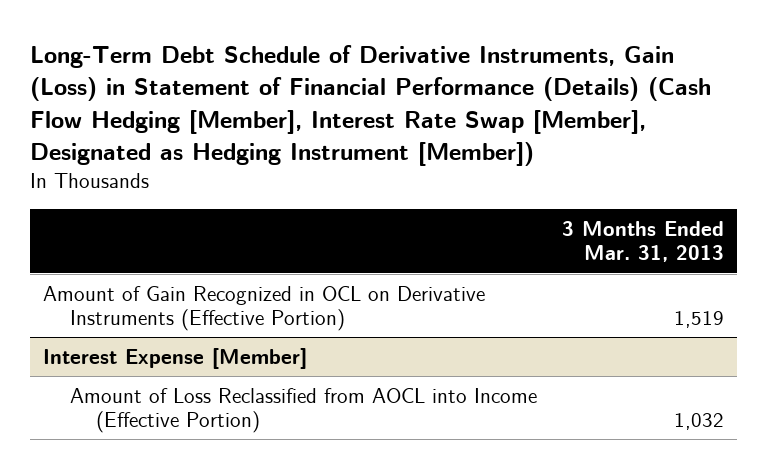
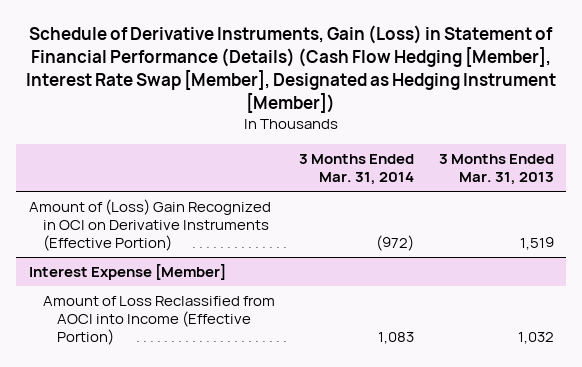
- Long-Term Debt Schedule of Derivative Instruments, Gain (Loss) in Statement of Financial Performance (Details) (Cash Flow Hedging [Member], Interest Rate Swap [Member], Designated as Hedging Instrument [Member])
+ Schedule of Derivative Instruments, Gain (Loss) in Statement of Financial Performance (Details) (Cash Flow Hedging [Member], Interest Rate Swap [Member], Designated as Hedging Instrument [Member])
- | 3 Months Ended Mar. 31, 2013
+ | 3 Months Ended Mar. 31, 2014 | 3 Months Ended Mar. 31, 2013
- Amount of Gain Recognized in OCL on Derivative Instruments (Effective Portion) | 1,519
+ Amount of (Loss) Gain Recognized in OCI on Derivative Instruments (Effective Portion) | (972) | 1,519
@ Interest Expense [Member]
- Amount of Loss Reclassified from AOCL into Income (Effective Portion) | 1,032
+ Amount of Loss Reclassified from AOCI into Income (Effective Portion) | 1,083 | 1,032

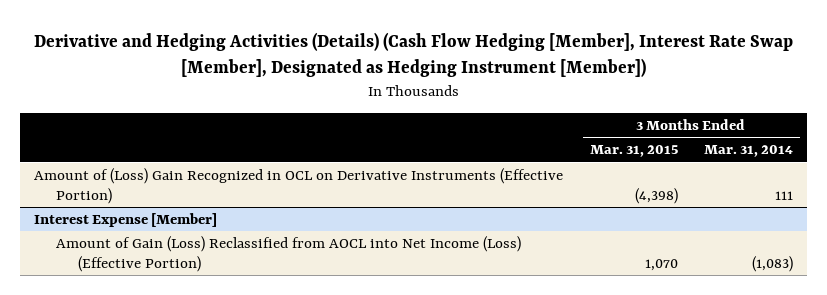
- Schedule of Derivative Instruments, Gain (Loss) in Statement of Financial Performance (Details) (Cash Flow Hedging [Member], Interest Rate Swap [Member], Designated as Hedging Instrument [Member])
+ Derivative and Hedging Activities (Details) (Cash Flow Hedging [Member], Interest Rate Swap [Member], Designated as Hedging Instrument [Member])
- | 3 Months Ended Mar. 31, 2014 | 3 Months Ended Mar. 31, 2013
+ | 3 Months Ended Mar. 31, 2015 | 3 Months Ended Mar. 31, 2014
- Amount of (Loss) Gain Recognized in OCI on Derivative Instruments (Effective Portion) | (972) | 1,519
+ Amount of (Loss) Gain Recognized in OCL on Derivative Instruments (Effective Portion) | (4,398) | 111
@ Interest Expense [Member]
- Amount of Loss Reclassified from AOCI into Income (Effective Portion) | 1,083 | 1,032
+ Amount of Gain (Loss) Reclassified from AOCL into Net Income (Loss) (Effective Portion) | 1,070 | (1,083)

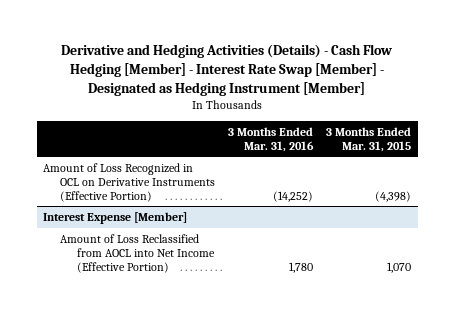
- Derivative and Hedging Activities (Details) (Cash Flow Hedging [Member], Interest Rate Swap [Member], Designated as Hedging Instrument [Member])
+ Derivative and Hedging Activities (Details) - Cash Flow Hedging [Member] - Interest Rate Swap [Member] - Designated as Hedging Instrument [Member]
- | 3 Months Ended Mar. 31, 2015 | 3 Months Ended Mar. 31, 2014
+ | 3 Months Ended Mar. 31, 2016 | 3 Months Ended Mar. 31, 2015
- Amount of (Loss) Gain Recognized in OCL on Derivative Instruments (Effective Portion) | (4,398) | 111
+ Amount of Loss Recognized in OCL on Derivative Instruments (Effective Portion) | (14,252) | (4,398)
@ Interest Expense [Member]
- Amount of Gain (Loss) Reclassified from AOCL into Net Income (Loss) (Effective Portion) | 1,070 | (1,083)
+ Amount of Loss Reclassified from AOCL into Net Income (Effective Portion) | 1,780 | 1,070

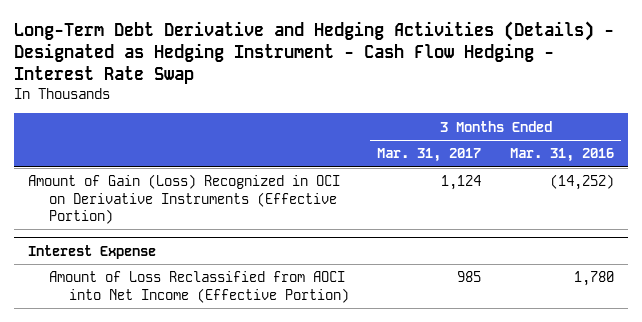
- Derivative and Hedging Activities (Details) - Cash Flow Hedging [Member] - Interest Rate Swap [Member] - Designated as Hedging Instrument [Member]
+ Long-Term Debt Derivative and Hedging Activities (Details) - Designated as Hedging Instrument - Cash Flow Hedging - Interest Rate Swap
- | 3 Months Ended Mar. 31, 2016 | 3 Months Ended Mar. 31, 2015
+ | 3 Months Ended Mar. 31, 2017 | 3 Months Ended Mar. 31, 2016
- Amount of Loss Recognized in OCL on Derivative Instruments (Effective Portion) | (14,252) | (4,398)
- Interest Expense [Member]
- Amount of Loss Reclassified from AOCL into Net Income (Effective Portion) | 1,780 | 1,070
+ Amount of Gain (Loss) Recognized in OCI on Derivative Instruments (Effective Portion) | 1,124 | (14,252)
+ Interest Expense
+ Amount of Loss Reclassified from AOCI into Net Income (Effective Portion) | 985 | 1,780

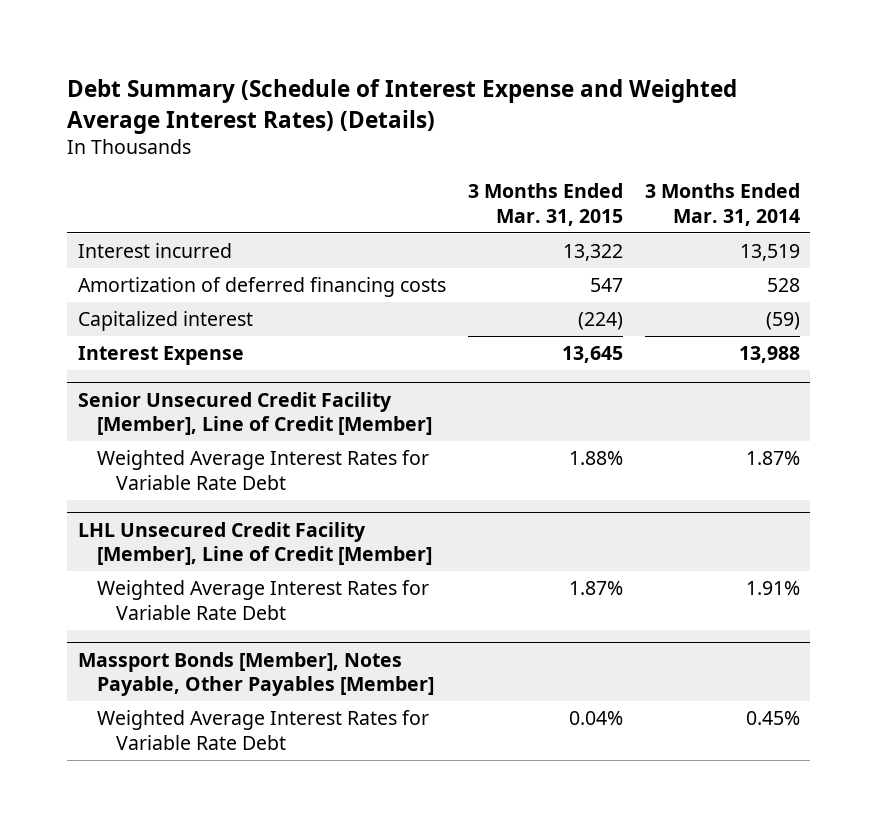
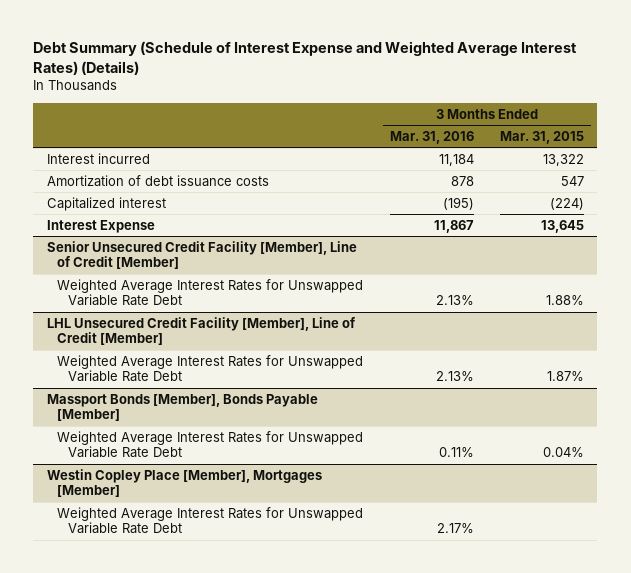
- | 3 Months Ended Mar. 31, 2015 | 3 Months Ended Mar. 31, 2014
+ | 3 Months Ended Mar. 31, 2016 | 3 Months Ended Mar. 31, 2015
- Amortization of deferred financing costs | 547 | 528
+ Amortization of debt issuance costs | 878 | 547
@ Senior Unsecured Credit Facility [Member], Line of Credit [Member]
- Weighted Average Interest Rates for Variable Rate Debt | 1.88% | 1.87%
+ Weighted Average Interest Rates for Unswapped Variable Rate Debt | 2.13% | 1.88%
@ LHL Unsecured Credit Facility [Member], Line of Credit [Member]
- Weighted Average Interest Rates for Variable Rate Debt | 1.87% | 1.91%
- Massport Bonds [Member], Notes Payable, Other Payables [Member]
- Weighted Average Interest Rates for Variable Rate Debt | 0.04% | 0.45%
@ LHL Unsecured Credit Facility [Member], Line of Credit [Member]
+ Weighted Average Interest Rates for Unswapped Variable Rate Debt | 2.13% | 1.87%
+ Massport Bonds [Member], Bonds Payable [Member]
+ Weighted Average Interest Rates for Unswapped Variable Rate Debt | 0.11% | 0.04%
+ Westin Copley Place [Member], Mortgages [Member]
+ Weighted Average Interest Rates for Unswapped Variable Rate Debt | 2.17% |

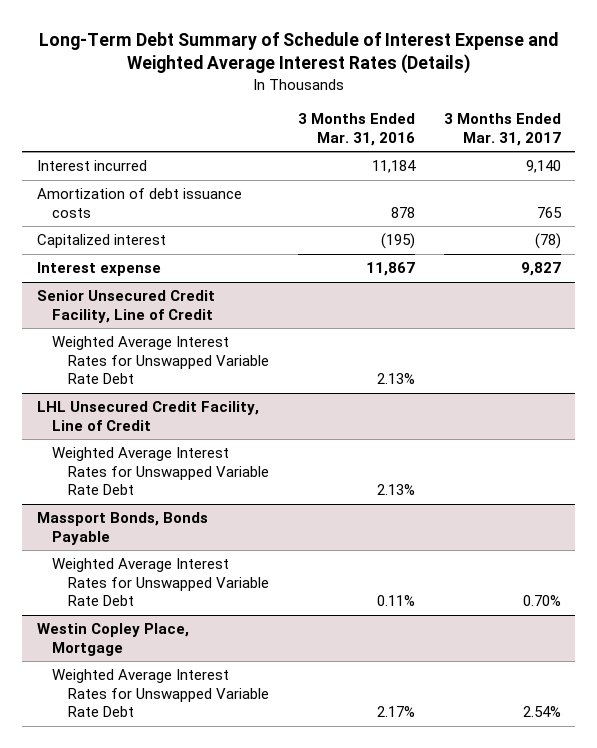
- Debt Summary (Schedule of Interest Expense and Weighted Average Interest Rates) (Details)
+ Long-Term Debt Summary of Schedule of Interest Expense and Weighted Average Interest Rates (Details)
- | 3 Months Ended Mar. 31, 2016 | 3 Months Ended Mar. 31, 2015
+ | 3 Months Ended Mar. 31, 2016 | 3 Months Ended Mar. 31, 2017
- Interest Expense | 11,867 | 13,645
- Senior Unsecured Credit Facility [Member], Line of Credit [Member]
+ Interest expense | 11,867 | 9,827
+ Senior Unsecured Credit Facility, Line of Credit
- LHL Unsecured Credit Facility [Member], Line of Credit [Member]
+ LHL Unsecured Credit Facility, Line of Credit
- Massport Bonds [Member], Bonds Payable [Member]
+ Massport Bonds, Bonds Payable
- Westin Copley Place [Member], Mortgages [Member]
+ Westin Copley Place, Mortgage

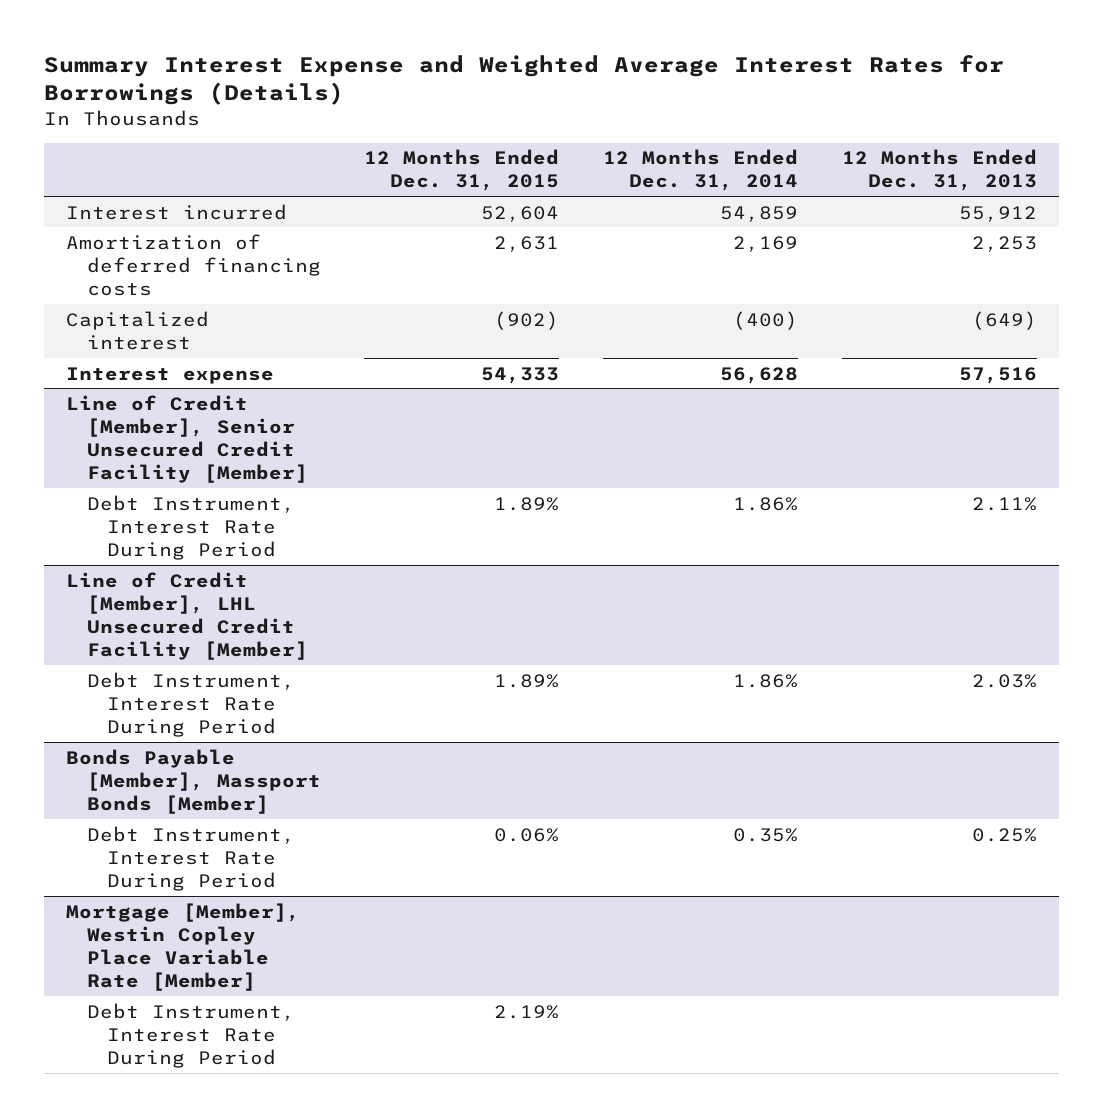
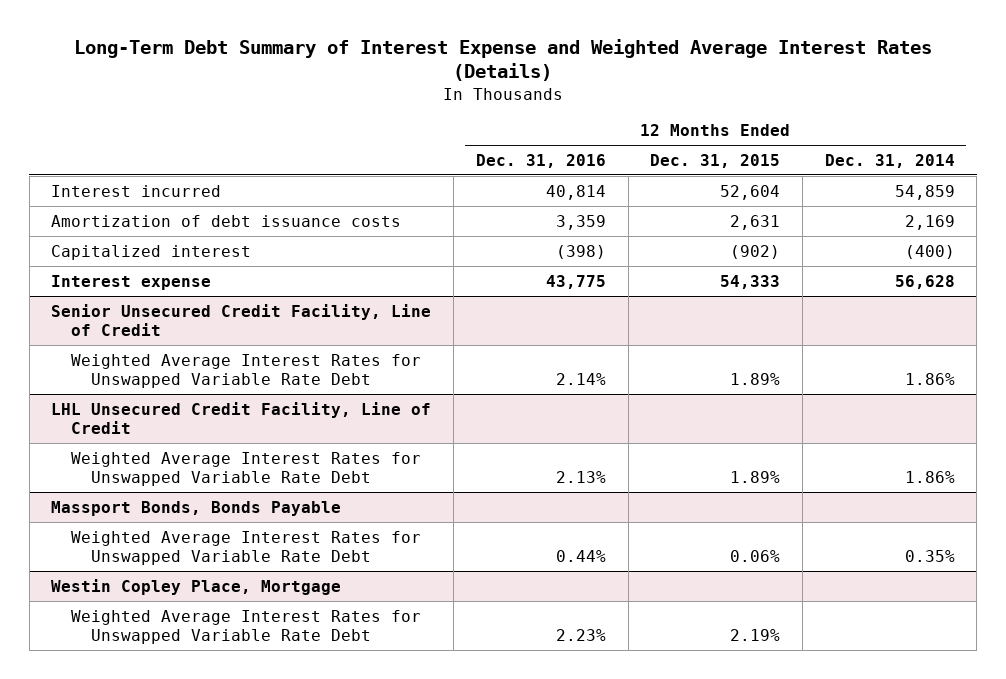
- Summary Interest Expense and Weighted Average Interest Rates for Borrowings (Details)
+ Long-Term Debt Summary of Interest Expense and Weighted Average Interest Rates (Details)
- | 12 Months Ended Dec. 31, 2015 | 12 Months Ended Dec. 31, 2014 | 12 Months Ended Dec. 31, 2013
+ | 12 Months Ended Dec. 31, 2016 | 12 Months Ended Dec. 31, 2015 | 12 Months Ended Dec. 31, 2014
- Amortization of deferred financing costs | 2,631 | 2,169 | 2,253
+ Amortization of debt issuance costs | 3,359 | 2,631 | 2,169
- Line of Credit [Member], Senior Unsecured Credit Facility [Member]
- Debt Instrument, Interest Rate During Period | 1.89% | 1.86% | 2.11%
- Line of Credit [Member], LHL Unsecured Credit Facility [Member]
- Debt Instrument, Interest Rate During Period | 1.89% | 1.86% | 2.03%
- Bonds Payable [Member], Massport Bonds [Member]
- Debt Instrument, Interest Rate During Period | 0.06% | 0.35% | 0.25%
- Mortgage [Member], Westin Copley Place Variable Rate [Member]
- Debt Instrument, Interest Rate During Period | 2.19% | |
+ Senior Unsecured Credit Facility, Line of Credit
+ Weighted Average Interest Rates for Unswapped Variable Rate Debt | 2.14% | 1.89% | 1.86%
+ LHL Unsecured Credit Facility, Line of Credit
+ Weighted Average Interest Rates for Unswapped Variable Rate Debt | 2.13% | 1.89% | 1.86%
+ Massport Bonds, Bonds Payable
+ Weighted Average Interest Rates for Unswapped Variable Rate Debt | 0.44% | 0.06% | 0.35%
+ Westin Copley Place, Mortgage
+ Weighted Average Interest Rates for Unswapped Variable Rate Debt | 2.23% | 2.19% |

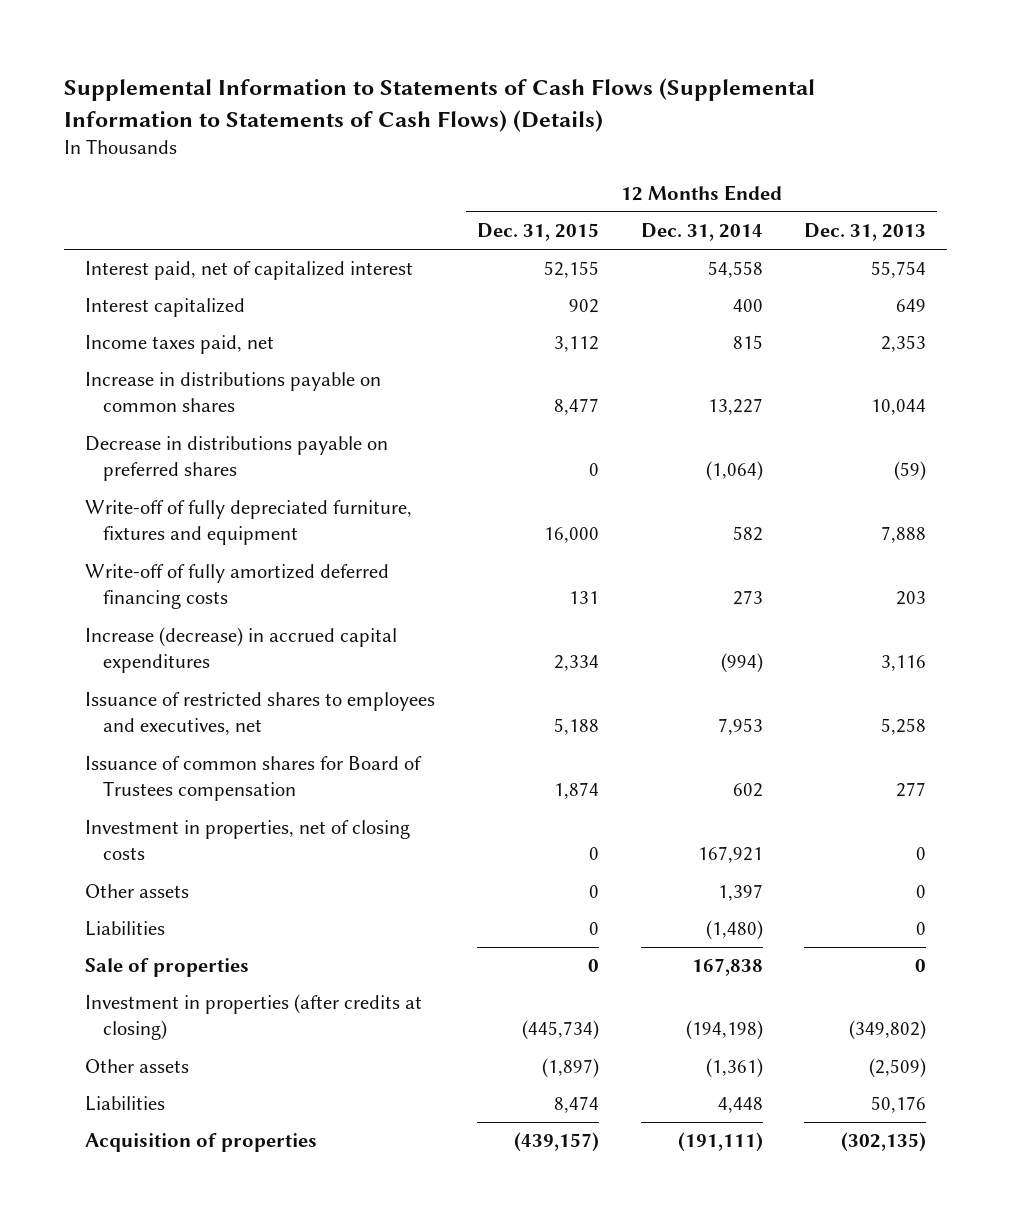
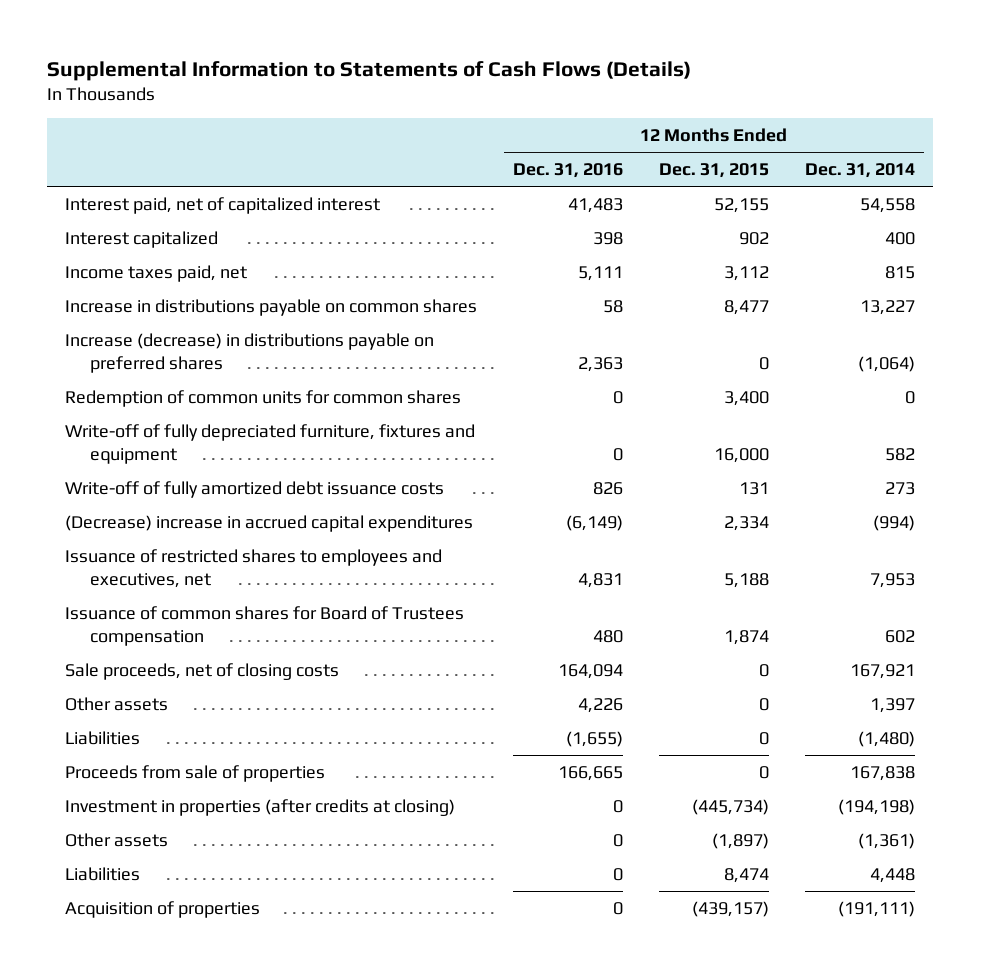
- Supplemental Information to Statements of Cash Flows (Supplemental Information to Statements of Cash Flows) (Details)
+ Supplemental Information to Statements of Cash Flows (Details)
- | 12 Months Ended Dec. 31, 2015 | 12 Months Ended Dec. 31, 2014 | 12 Months Ended Dec. 31, 2013
+ | 12 Months Ended Dec. 31, 2016 | 12 Months Ended Dec. 31, 2015 | 12 Months Ended Dec. 31, 2014
- Decrease in distributions payable on preferred shares | 0 | (1,064) | (59)
+ Increase (decrease) in distributions payable on preferred shares | 2,363 | 0 | (1,064)
+ Redemption of common units for common shares | 0 | 3,400 | 0
- Write-off of fully amortized deferred financing costs | 131 | 273 | 203
- Increase (decrease) in accrued capital expenditures | 2,334 | (994) | 3,116
+ Write-off of fully amortized debt issuance costs | 826 | 131 | 273
+ (Decrease) increase in accrued capital expenditures | (6,149) | 2,334 | (994)
- Investment in properties, net of closing costs | 0 | 167,921 | 0
+ Sale proceeds, net of closing costs | 164,094 | 0 | 167,921
- Sale of properties | 0 | 167,838 | 0
+ Proceeds from sale of properties | 166,665 | 0 | 167,838

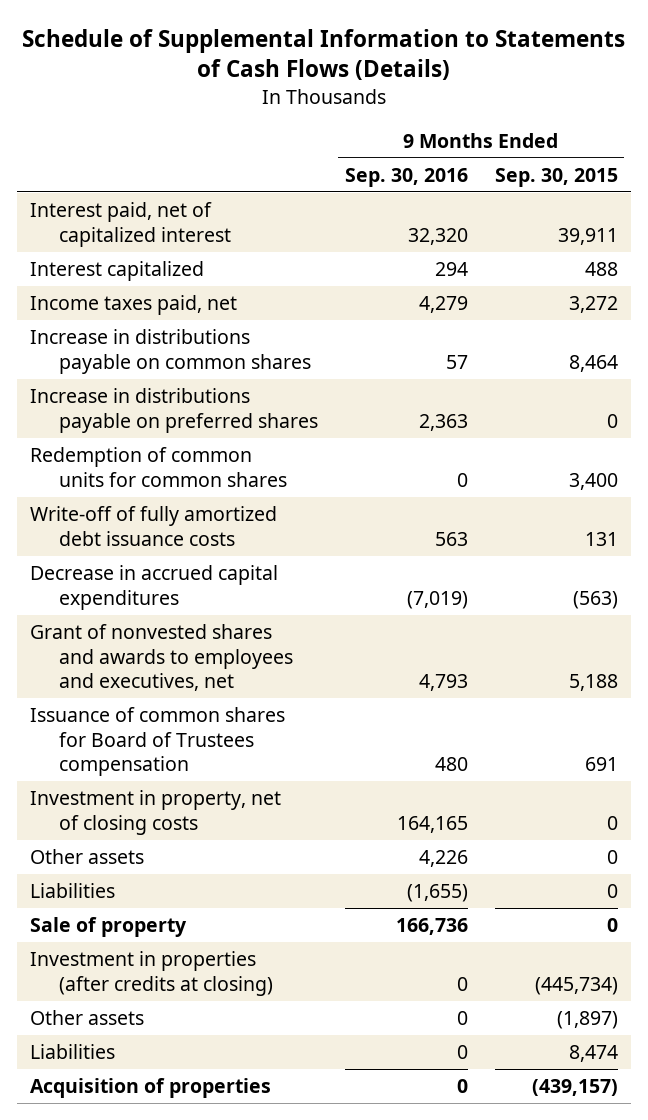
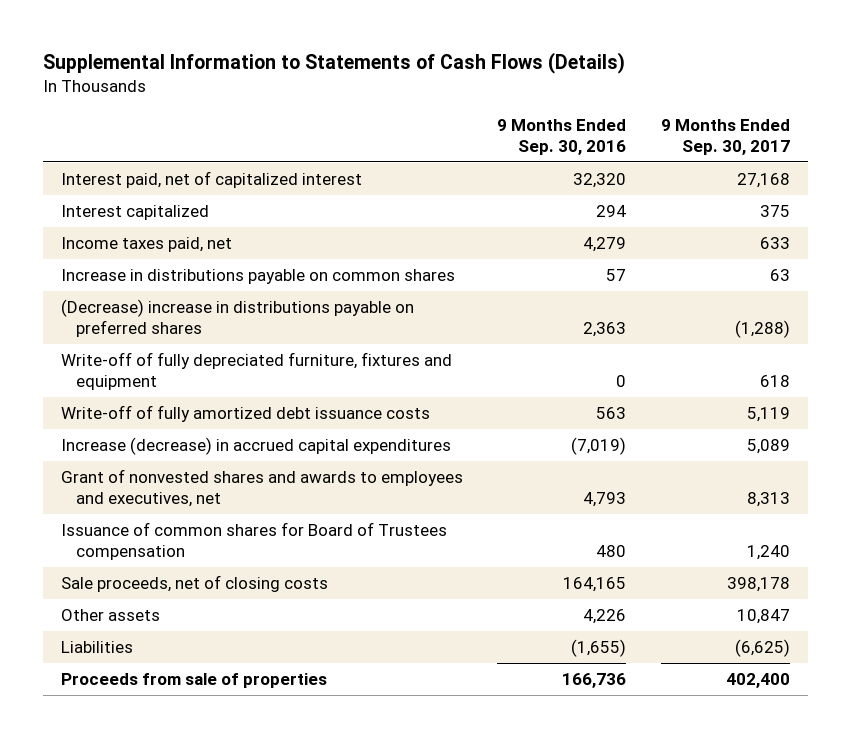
- Schedule of Supplemental Information to Statements of Cash Flows (Details)
+ Supplemental Information to Statements of Cash Flows (Details)
- | 9 Months Ended Sep. 30, 2016 | 9 Months Ended Sep. 30, 2015
+ | 9 Months Ended Sep. 30, 2016 | 9 Months Ended Sep. 30, 2017
- Increase in distributions payable on preferred shares | 2,363 | 0
- Redemption of common units for common shares | 0 | 3,400
+ (Decrease) increase in distributions payable on preferred shares | 2,363 | (1,288)
+ Write-off of fully depreciated furniture, fixtures and equipment | 0 | 618
- Decrease in accrued capital expenditures | (7,019) | (563)
+ Increase (decrease) in accrued capital expenditures | (7,019) | 5,089
- Investment in property, net of closing costs | 164,165 | 0
+ Sale proceeds, net of closing costs | 164,165 | 398,178
- Sale of property | 166,736 | 0
- Investment in properties (after credits at closing) | 0 | (445,734)
- Other assets | 0 | (1,897)
- Liabilities | 0 | 8,474
- Acquisition of properties | 0 | (439,157)
+ Proceeds from sale of properties | 166,736 | 402,400

